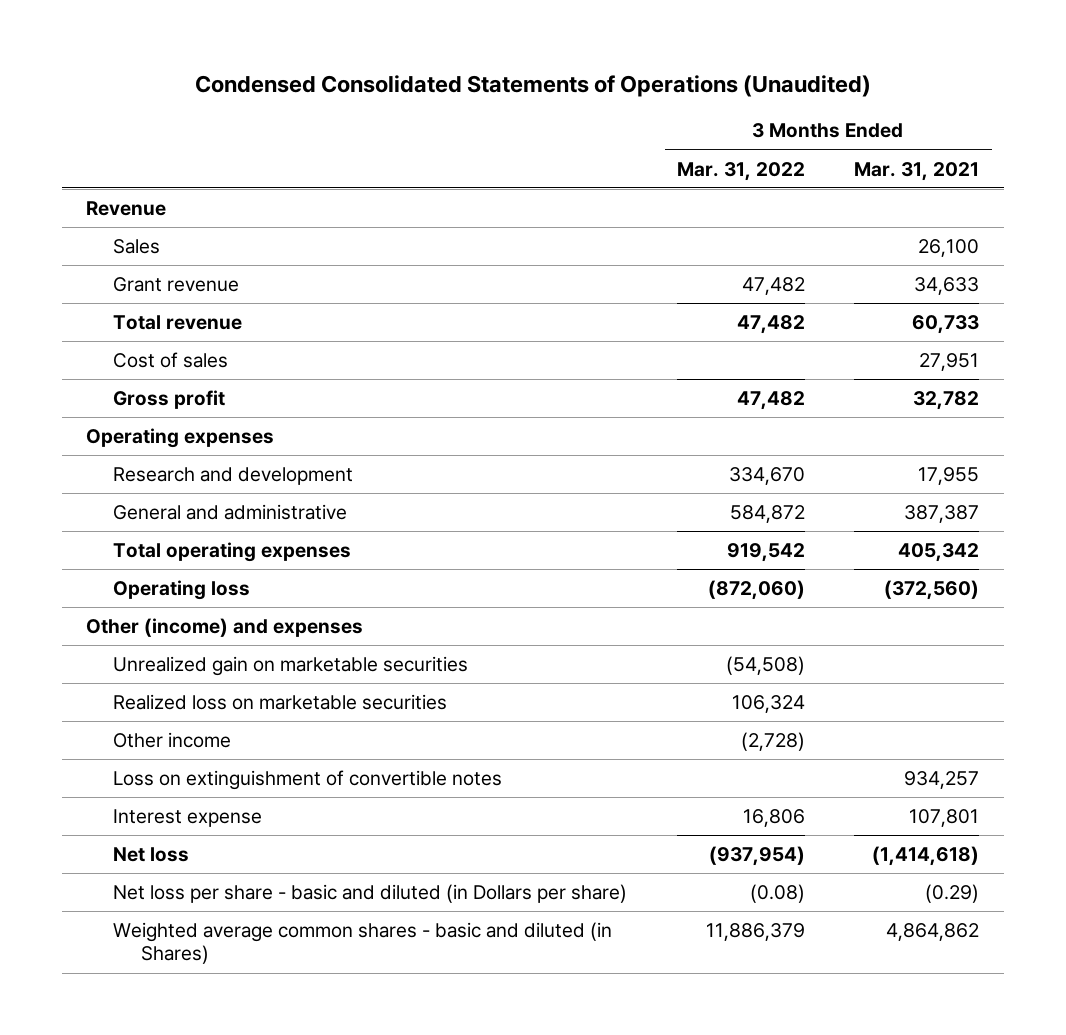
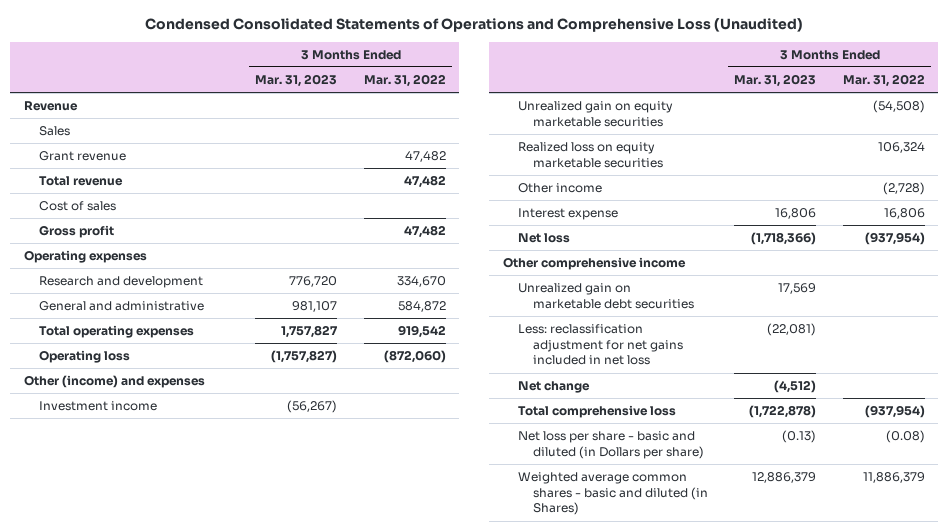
- Condensed Consolidated Statements of Operations (Unaudited)
+ Condensed Consolidated Statements of Operations and Comprehensive Loss (Unaudited)
- | 3 Months Ended Mar. 31, 2022 | 3 Months Ended Mar. 31, 2021
+ | 3 Months Ended Mar. 31, 2023 | 3 Months Ended Mar. 31, 2022
- Unrealized gain on marketable securities | (54,508) |
- Realized loss on marketable securities | 106,324 |
+ Investment income | (56,267) |
+ Unrealized gain on equity marketable securities | | (54,508)
+ Realized loss on equity marketable securities | | 106,324
- Loss on extinguishment of convertible notes | | 934,257
+ Other comprehensive income
+ Unrealized gain on marketable debt securities | 17,569 |
+ Less: reclassification adjustment for net gains included in net loss | (22,081) |
+ Net change | (4,512) |
+ Total comprehensive loss | (1,722,878) | (937,954)

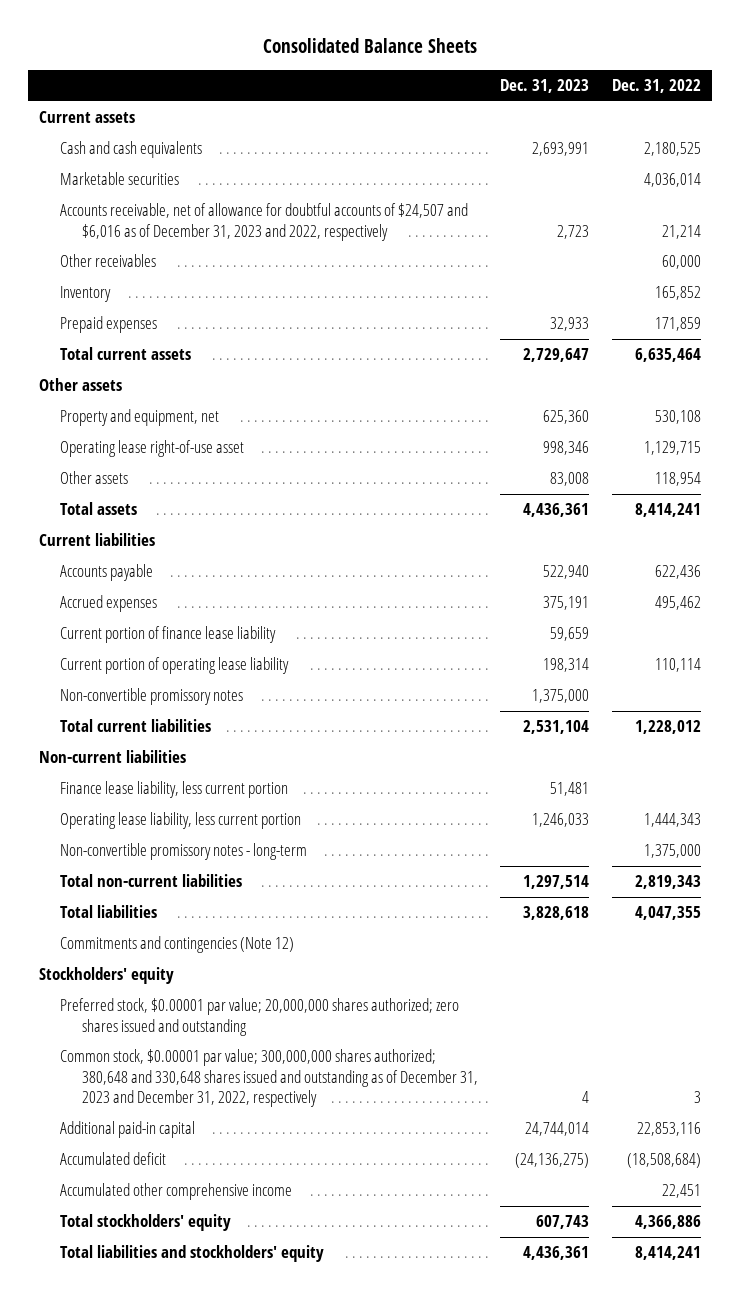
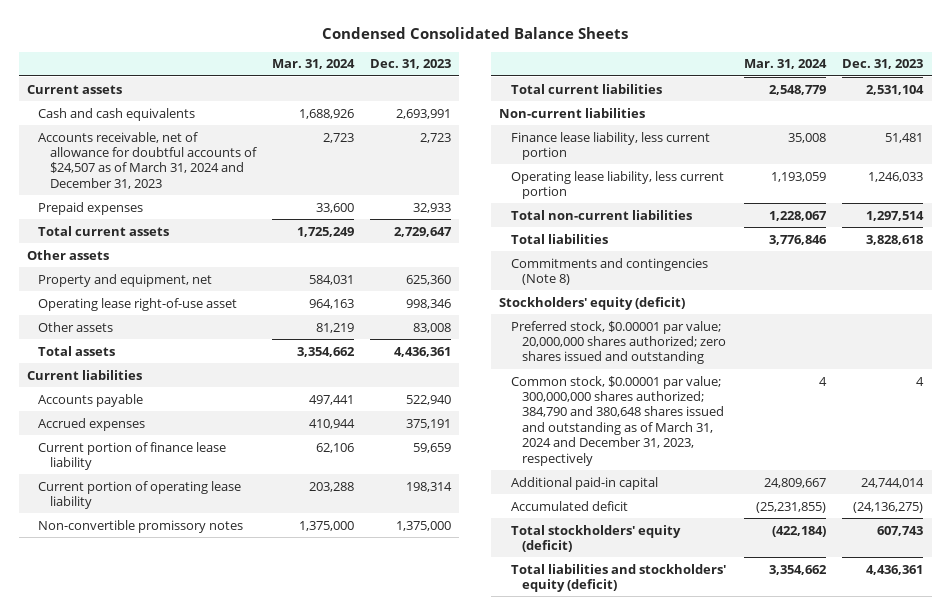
- Consolidated Balance Sheets
+ Condensed Consolidated Balance Sheets
- | Dec. 31, 2023 | Dec. 31, 2022
+ | Mar. 31, 2024 | Dec. 31, 2023
- Marketable securities | | 4,036,014
- Accounts receivable, net of allowance for doubtful accounts of $24,507 and $6,016 as of December 31, 2023 and 2022, respectively | 2,723 | 21,214
- Other receivables | | 60,000
- Inventory | | 165,852
+ Accounts receivable, net of allowance for doubtful accounts of $24,507 as of March 31, 2024 and December 31, 2023 | 2,723 | 2,723
- Non-convertible promissory notes - long-term | | 1,375,000
- Commitments and contingencies (Note 12)
- Stockholders' equity
+ Commitments and contingencies (Note 8)
+ Stockholders' equity (deficit)
- Common stock, $0.00001 par value; 300,000,000 shares authorized; 380,648 and 330,648 shares issued and outstanding as of December 31, 2023 and December 31, 2022, respectively | 4 | 3
+ Common stock, $0.00001 par value; 300,000,000 shares authorized; 384,790 and 380,648 shares issued and outstanding as of March 31, 2024 and December 31, 2023, respectively | 4 | 4
- Accumulated other comprehensive income | | 22,451
- Total stockholders' equity | 607,743 | 4,366,886
- Total liabilities and stockholders' equity | 4,436,361 | 8,414,241
+ Total stockholders' equity (deficit) | (422,184) | 607,743
+ Total liabilities and stockholders' equity (deficit) | 3,354,662 | 4,436,361

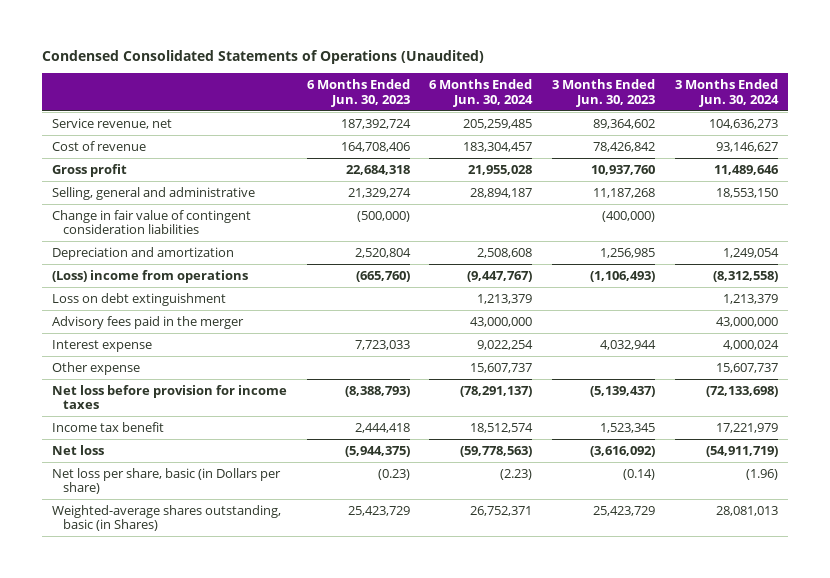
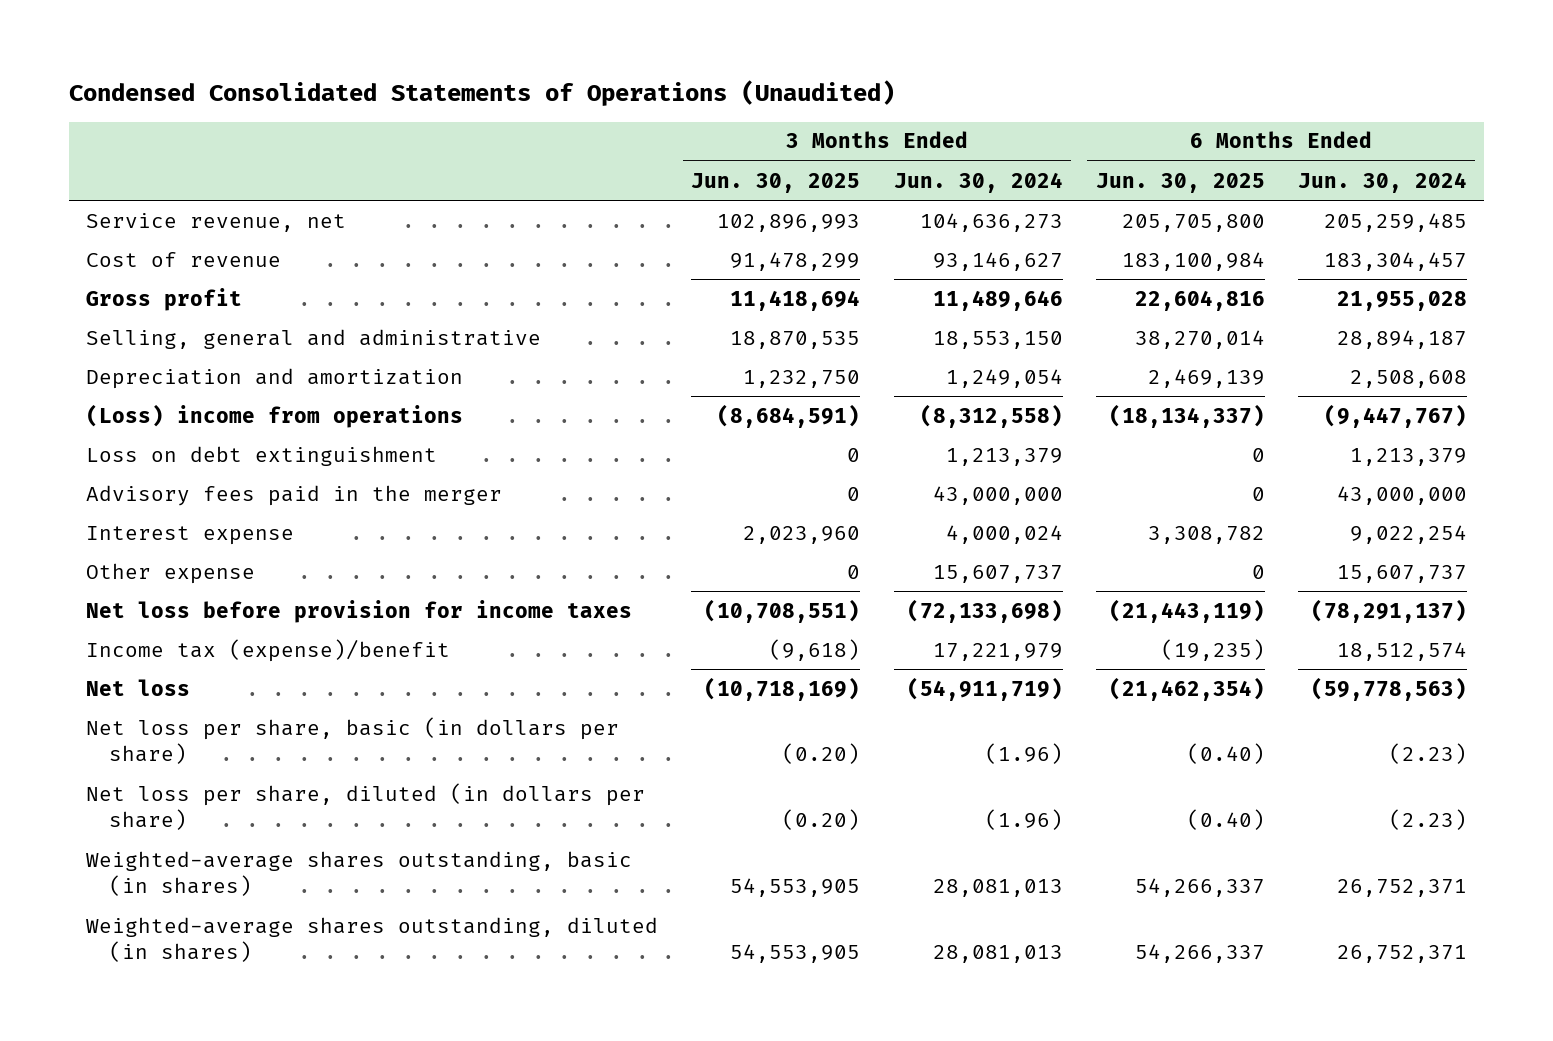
- | 6 Months Ended Jun. 30, 2023 | 6 Months Ended Jun. 30, 2024 | 3 Months Ended Jun. 30, 2023 | 3 Months Ended Jun. 30, 2024
+ | 3 Months Ended Jun. 30, 2025 | 3 Months Ended Jun. 30, 2024 | 6 Months Ended Jun. 30, 2025 | 6 Months Ended Jun. 30, 2024
- Change in fair value of contingent consideration liabilities | (500,000) | | (400,000) |
- Income tax benefit | 2,444,418 | 18,512,574 | 1,523,345 | 17,221,979
+ Income tax (expense)/benefit | (9,618) | 17,221,979 | (19,235) | 18,512,574
- Net loss per share, basic (in Dollars per share) | (0.23) | (2.23) | (0.14) | (1.96)
- Weighted-average shares outstanding, basic (in Shares) | 25,423,729 | 26,752,371 | 25,423,729 | 28,081,013
+ Net loss per share, basic (in dollars per share) | (0.20) | (1.96) | (0.40) | (2.23)
+ Net loss per share, diluted (in dollars per share) | (0.20) | (1.96) | (0.40) | (2.23)
+ Weighted-average shares outstanding, basic (in shares) | 54,553,905 | 28,081,013 | 54,266,337 | 26,752,371
+ Weighted-average shares outstanding, diluted (in shares) | 54,553,905 | 28,081,013 | 54,266,337 | 26,752,371

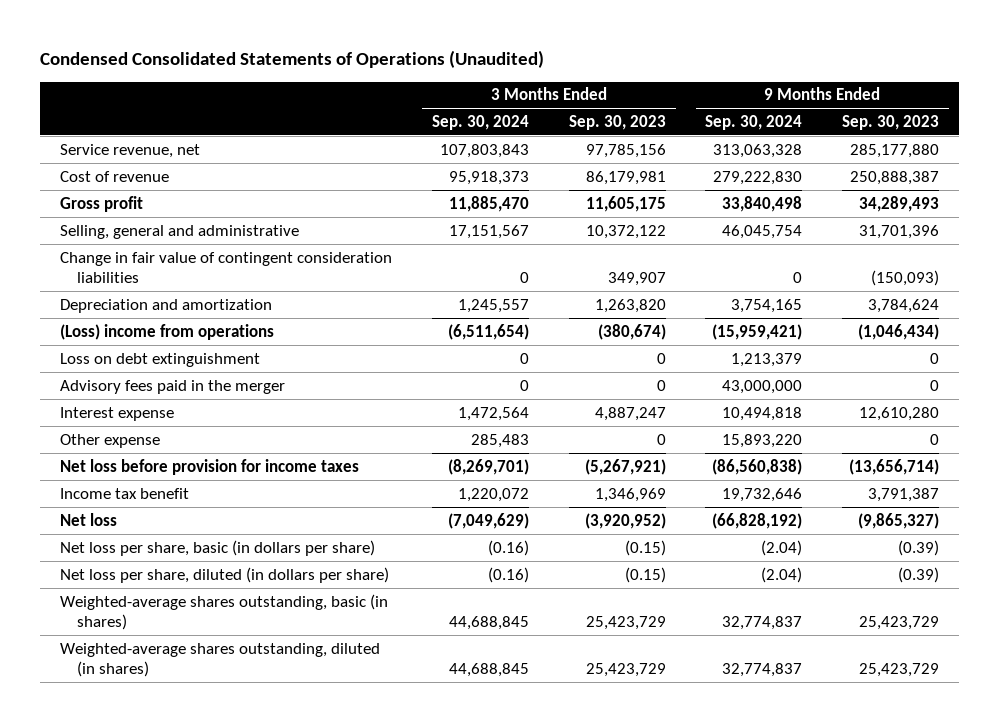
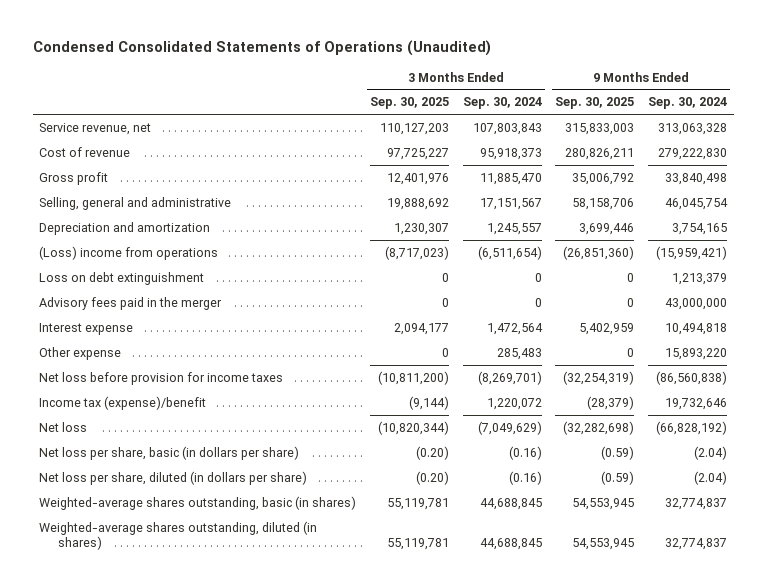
- | 3 Months Ended Sep. 30, 2024 | 3 Months Ended Sep. 30, 2023 | 9 Months Ended Sep. 30, 2024 | 9 Months Ended Sep. 30, 2023
+ | 3 Months Ended Sep. 30, 2025 | 3 Months Ended Sep. 30, 2024 | 9 Months Ended Sep. 30, 2025 | 9 Months Ended Sep. 30, 2024
- Change in fair value of contingent consideration liabilities | 0 | 349,907 | 0 | (150,093)
- Income tax benefit | 1,220,072 | 1,346,969 | 19,732,646 | 3,791,387
+ Income tax (expense)/benefit | (9,144) | 1,220,072 | (28,379) | 19,732,646

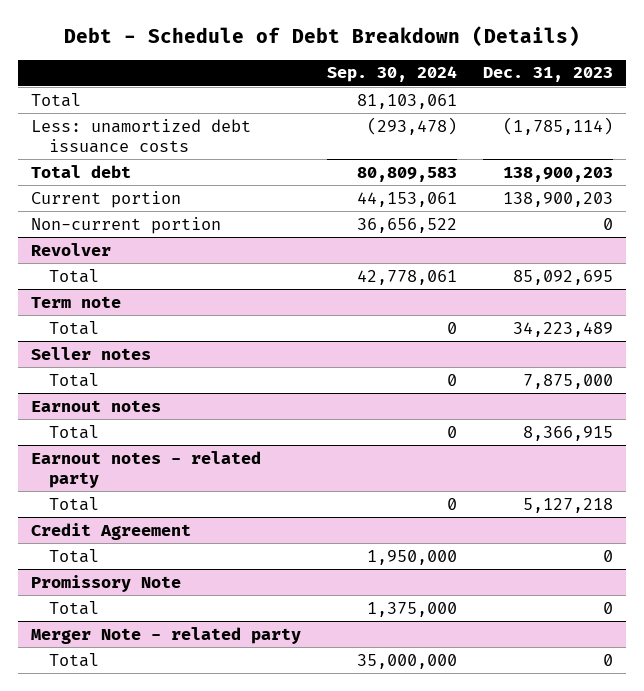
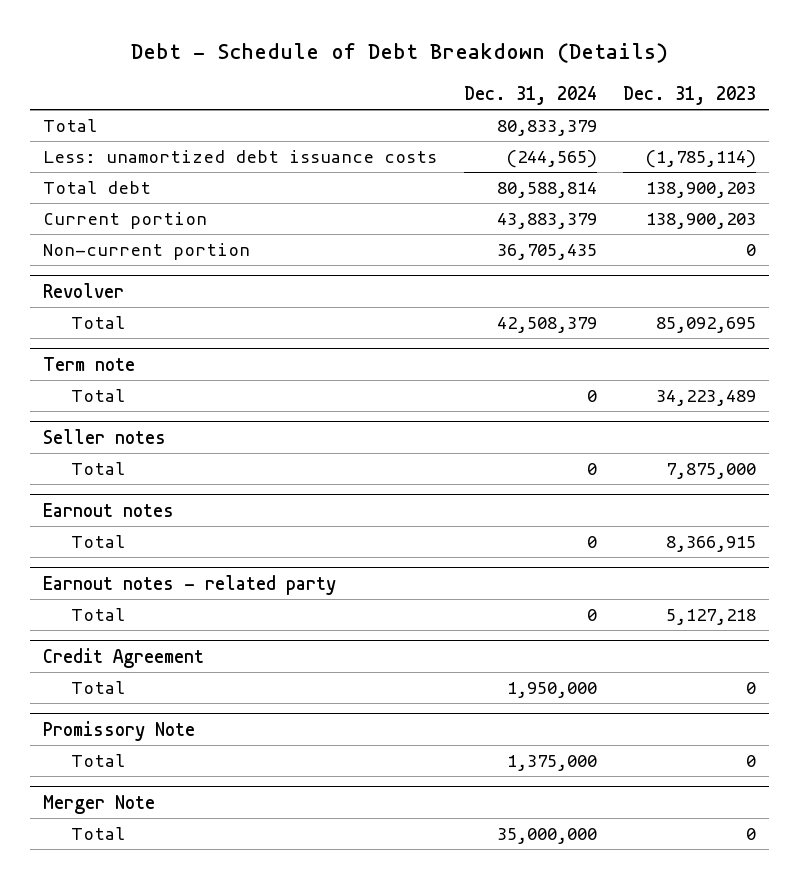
- | Sep. 30, 2024 | Dec. 31, 2023
+ | Dec. 31, 2024 | Dec. 31, 2023
- Merger Note - related party
+ Merger Note

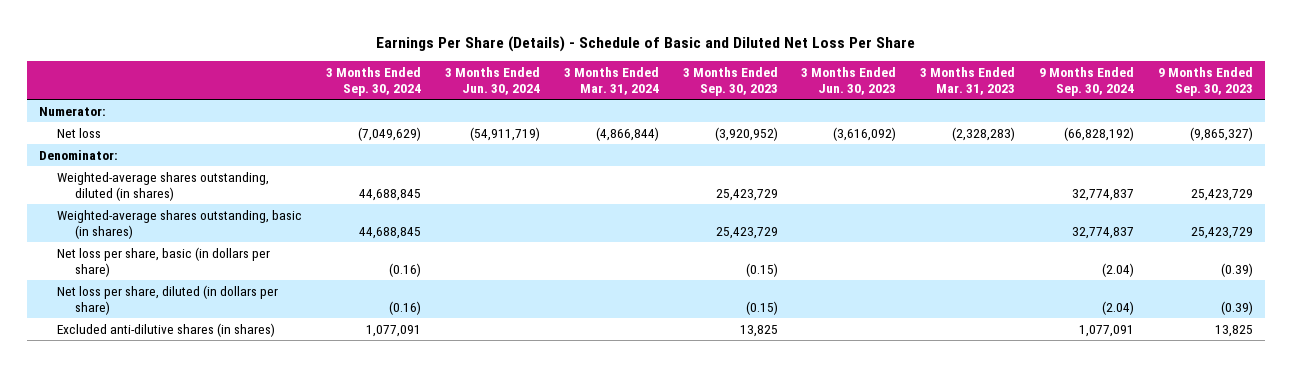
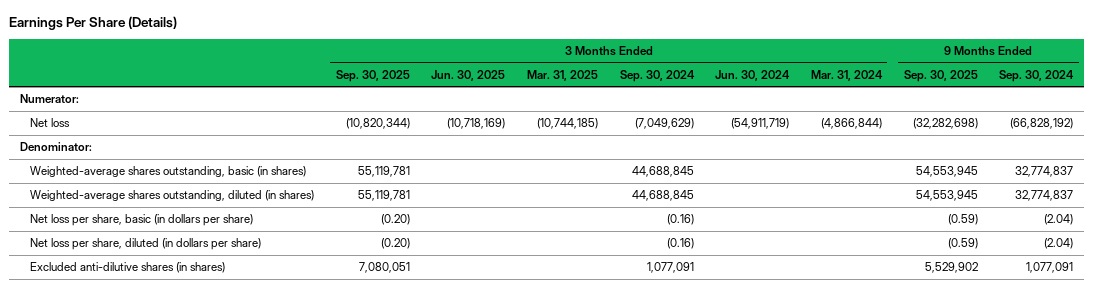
- Earnings Per Share (Details) - Schedule of Basic and Diluted Net Loss Per Share
+ Earnings Per Share (Details)
- | 3 Months Ended Sep. 30, 2024 | 3 Months Ended Jun. 30, 2024 | 3 Months Ended Mar. 31, 2024 | 3 Months Ended Sep. 30, 2023 | 3 Months Ended Jun. 30, 2023 | 3 Months Ended Mar. 31, 2023 | 9 Months Ended Sep. 30, 2024 | 9 Months Ended Sep. 30, 2023
+ | 3 Months Ended Sep. 30, 2025 | 3 Months Ended Jun. 30, 2025 | 3 Months Ended Mar. 31, 2025 | 3 Months Ended Sep. 30, 2024 | 3 Months Ended Jun. 30, 2024 | 3 Months Ended Mar. 31, 2024 | 9 Months Ended Sep. 30, 2025 | 9 Months Ended Sep. 30, 2024
moved down: Weighted-average shares outstanding, diluted (in shares) | 55,119,781 | | | 44,688,845 | | | 54,553,945 | 32,774,837

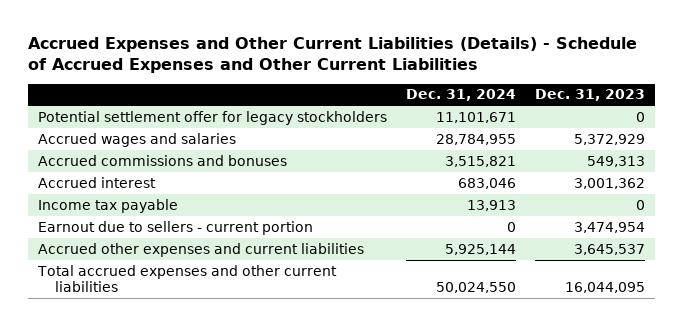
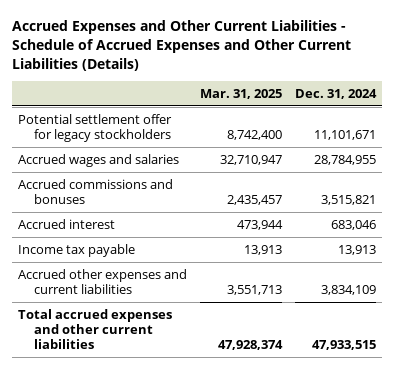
- Accrued Expenses and Other Current Liabilities (Details) - Schedule of Accrued Expenses and Other Current Liabilities
+ Accrued Expenses and Other Current Liabilities - Schedule of Accrued Expenses and Other Current Liabilities (Details)
- | Dec. 31, 2024 | Dec. 31, 2023
+ | Mar. 31, 2025 | Dec. 31, 2024
- Earnout due to sellers - current portion | 0 | 3,474,954
- Accrued other expenses and current liabilities | 5,925,144 | 3,645,537
- Total accrued expenses and other current liabilities | 50,024,550 | 16,044,095
+ Accrued other expenses and current liabilities | 3,551,713 | 3,834,109
+ Total accrued expenses and other current liabilities | 47,928,374 | 47,933,515

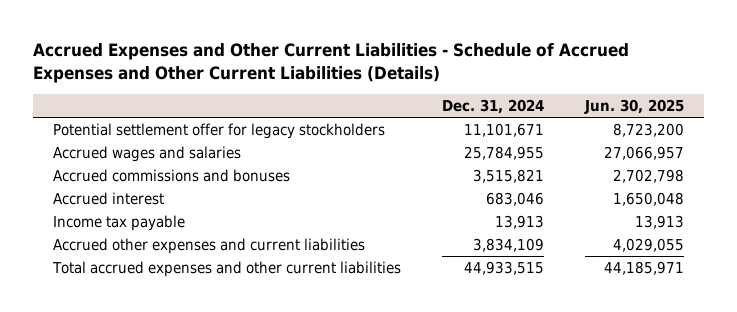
- | Mar. 31, 2025 | Dec. 31, 2024
+ | Dec. 31, 2024 | Jun. 30, 2025
- Accrued wages and salaries | 32,710,947 | 28,784,955
+ Accrued wages and salaries | 25,784,955 | 27,066,957
- Total accrued expenses and other current liabilities | 47,928,374 | 47,933,515
+ Total accrued expenses and other current liabilities | 44,933,515 | 44,185,971

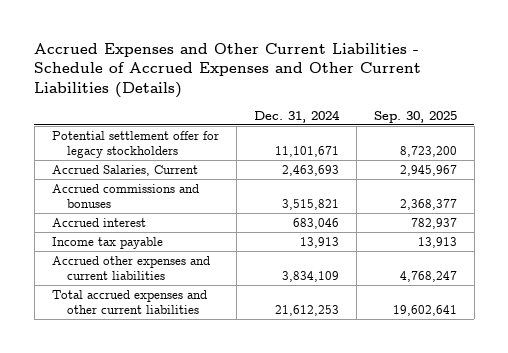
- | Dec. 31, 2024 | Jun. 30, 2025
+ | Dec. 31, 2024 | Sep. 30, 2025
- Accrued wages and salaries | 25,784,955 | 27,066,957
+ Accrued Salaries, Current | 2,463,693 | 2,945,967
- Total accrued expenses and other current liabilities | 44,933,515 | 44,185,971
+ Total accrued expenses and other current liabilities | 21,612,253 | 19,602,641

